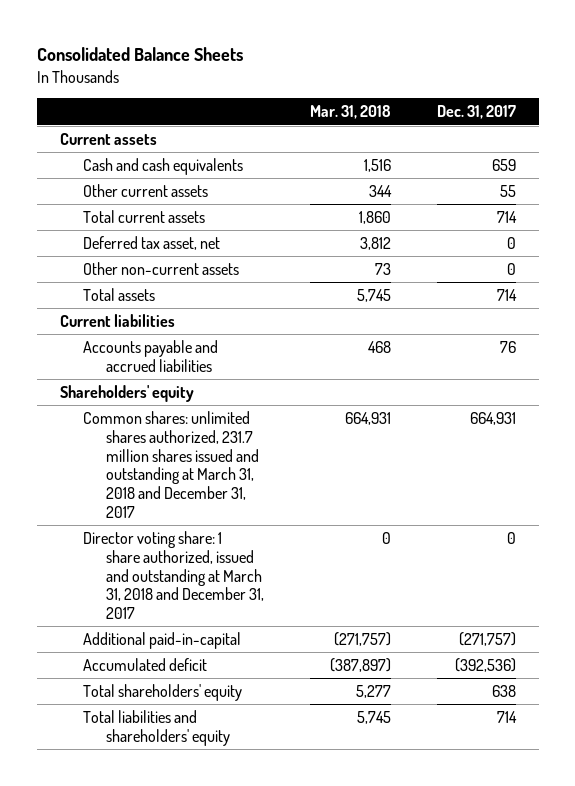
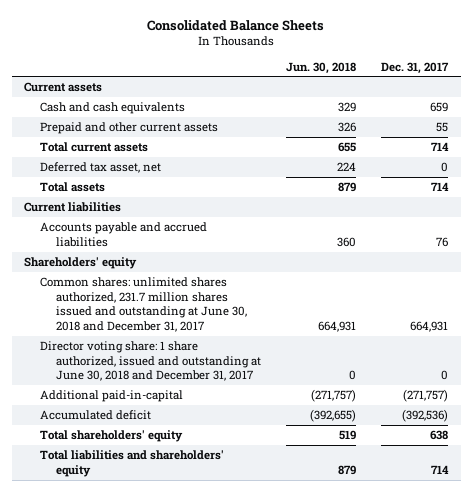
- | Mar. 31, 2018 | Dec. 31, 2017
+ | Jun. 30, 2018 | Dec. 31, 2017
- Other current assets | 344 | 55
+ Prepaid and other current assets | 326 | 55
- Other non-current assets | 73 | 0
- Common shares: unlimited shares authorized, 231.7 million shares issued and outstanding at March 31, 2018 and December 31, 2017 | 664,931 | 664,931
- Director voting share: 1 share authorized, issued and outstanding at March 31, 2018 and December 31, 2017 | 0 | 0
+ Common shares: unlimited shares authorized, 231.7 million shares issued and outstanding at June 30, 2018 and December 31, 2017 | 664,931 | 664,931
+ Director voting share: 1 share authorized, issued and outstanding at June 30, 2018 and December 31, 2017 | 0 | 0

